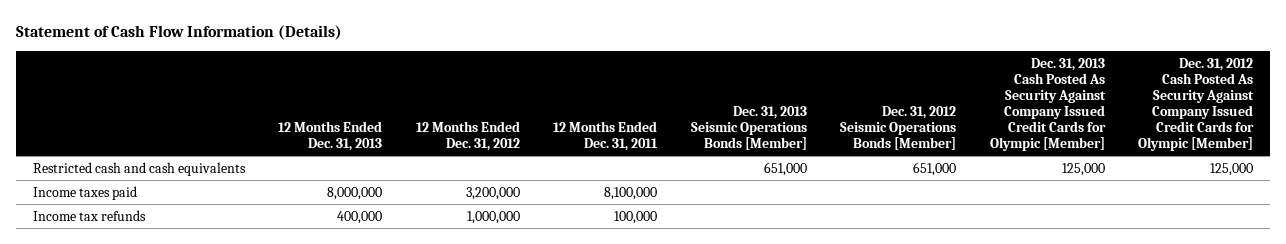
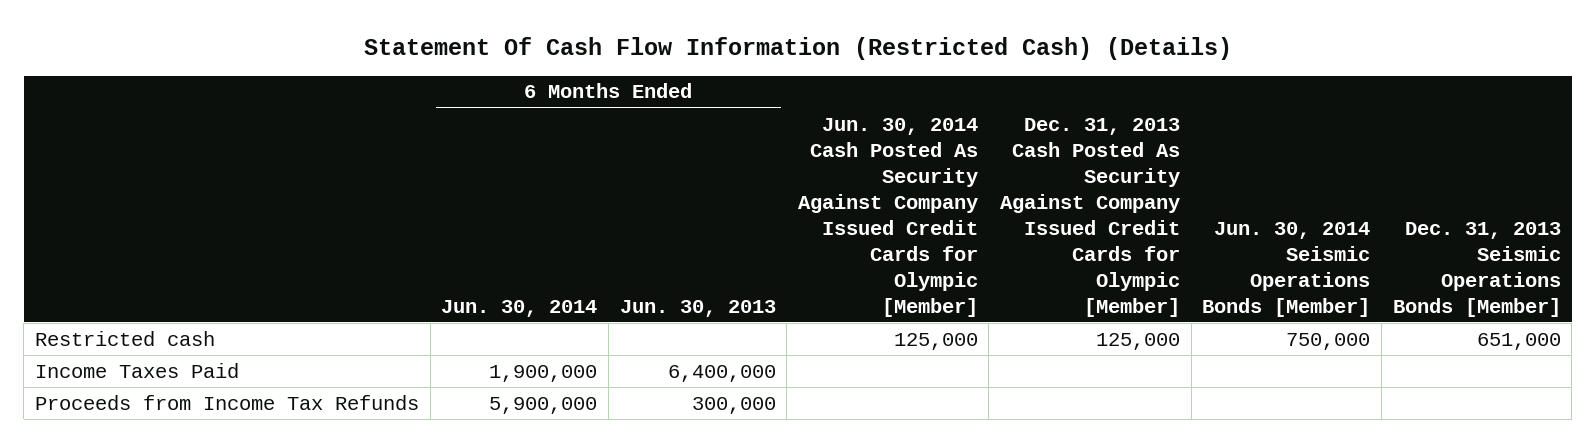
- Statement of Cash Flow Information (Details)
+ Statement Of Cash Flow Information (Restricted Cash) (Details)
- | 12 Months Ended Dec. 31, 2013 | 12 Months Ended Dec. 31, 2012 | 12 Months Ended Dec. 31, 2011 | Dec. 31, 2013 Seismic Operations Bonds [Member] | Dec. 31, 2012 Seismic Operations Bonds [Member] | Dec. 31, 2013 Cash Posted As Security Against Company Issued Credit Cards for Olympic [Member] | Dec. 31, 2012 Cash Posted As Security Against Company Issued Credit Cards for Olympic [Member]
+ | 6 Months Ended Jun. 30, 2014 | 6 Months Ended Jun. 30, 2013 | Jun. 30, 2014 Cash Posted As Security Against Company Issued Credit Cards for Olympic [Member] | Dec. 31, 2013 Cash Posted As Security Against Company Issued Credit Cards for Olympic [Member] | Jun. 30, 2014 Seismic Operations Bonds [Member] | Dec. 31, 2013 Seismic Operations Bonds [Member]
- Restricted cash and cash equivalents | | | | 651,000 | 651,000 | 125,000 | 125,000
- Income taxes paid | 8,000,000 | 3,200,000 | 8,100,000 | | | |
- Income tax refunds | 400,000 | 1,000,000 | 100,000 | | | |
+ Restricted cash | | | 125,000 | 125,000 | 750,000 | 651,000
+ Income Taxes Paid | 1,900,000 | 6,400,000 | | | |
+ Proceeds from Income Tax Refunds | 5,900,000 | 300,000 | | | |

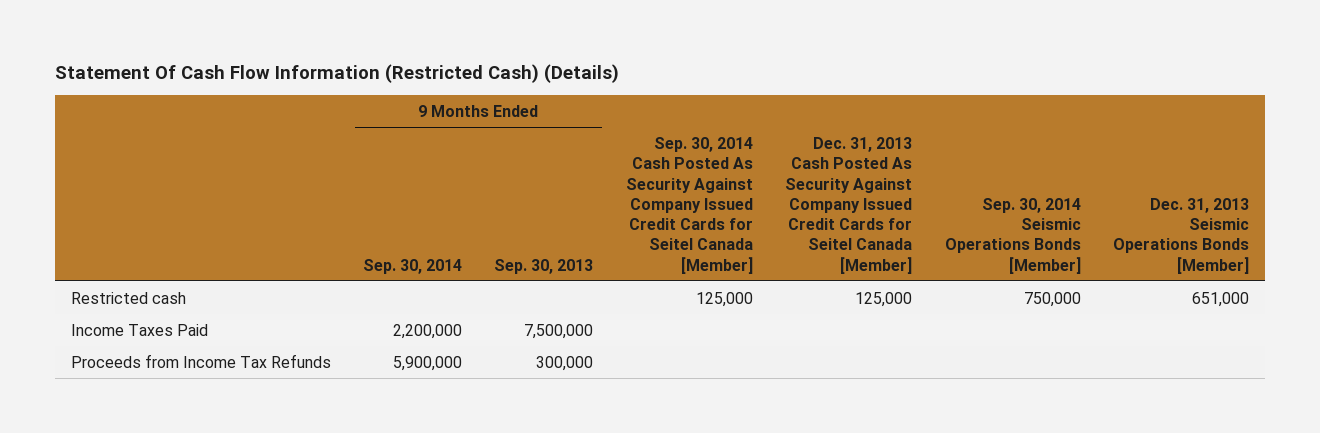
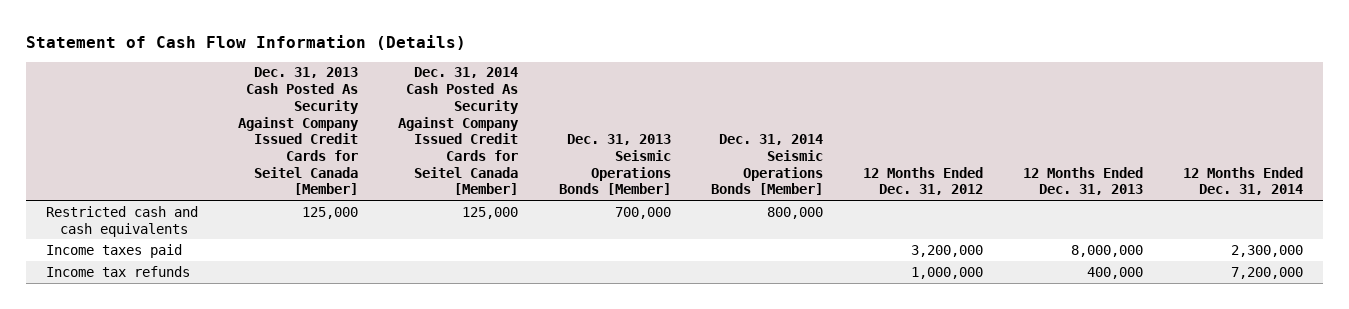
- Statement Of Cash Flow Information (Restricted Cash) (Details)
+ Statement of Cash Flow Information (Details)
- | 9 Months Ended Sep. 30, 2014 | 9 Months Ended Sep. 30, 2013 | Sep. 30, 2014 Cash Posted As Security Against Company Issued Credit Cards for Seitel Canada [Member] | Dec. 31, 2013 Cash Posted As Security Against Company Issued Credit Cards for Seitel Canada [Member] | Sep. 30, 2014 Seismic Operations Bonds [Member] | Dec. 31, 2013 Seismic Operations Bonds [Member]
+ | Dec. 31, 2013 Cash Posted As Security Against Company Issued Credit Cards for Seitel Canada [Member] | Dec. 31, 2014 Cash Posted As Security Against Company Issued Credit Cards for Seitel Canada [Member] | Dec. 31, 2013 Seismic Operations Bonds [Member] | Dec. 31, 2014 Seismic Operations Bonds [Member] | 12 Months Ended Dec. 31, 2012 | 12 Months Ended Dec. 31, 2013 | 12 Months Ended Dec. 31, 2014
- Restricted cash | | | 125,000 | 125,000 | 750,000 | 651,000
- Income Taxes Paid | 2,200,000 | 7,500,000 | | | |
- Proceeds from Income Tax Refunds | 5,900,000 | 300,000 | | | |
+ Restricted cash and cash equivalents | 125,000 | 125,000 | 700,000 | 800,000 | | |
+ Income taxes paid | | | | | 3,200,000 | 8,000,000 | 2,300,000
+ Income tax refunds | | | | | 1,000,000 | 400,000 | 7,200,000

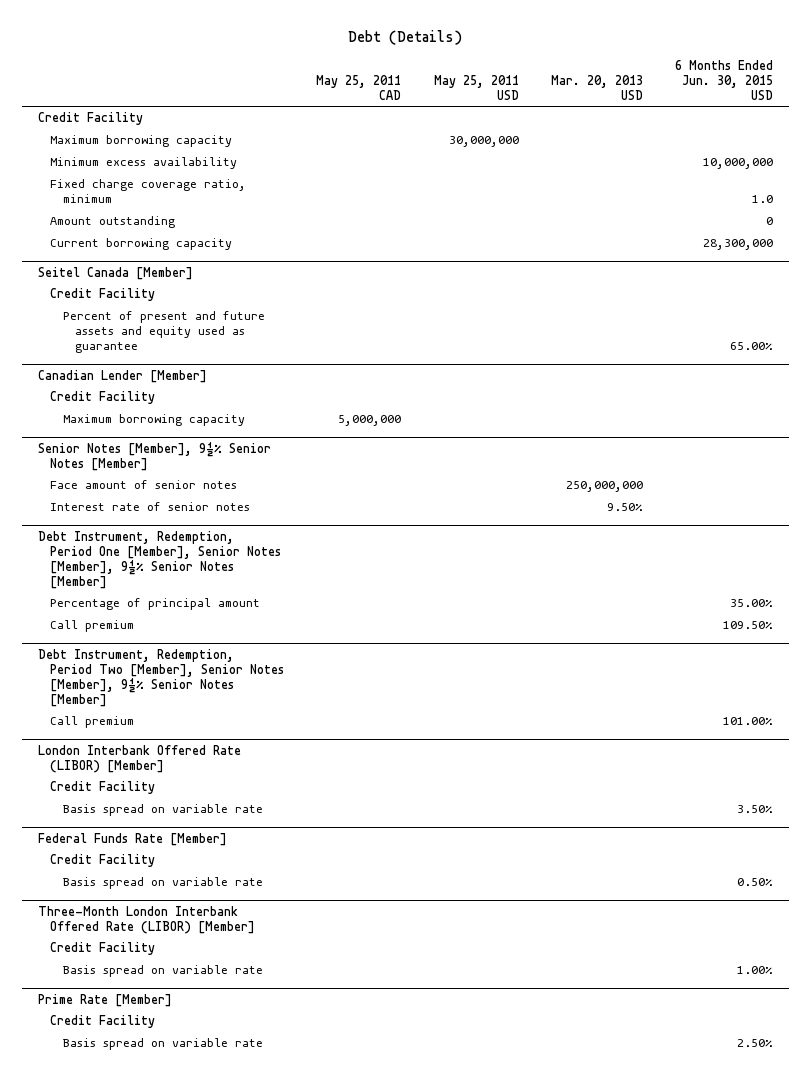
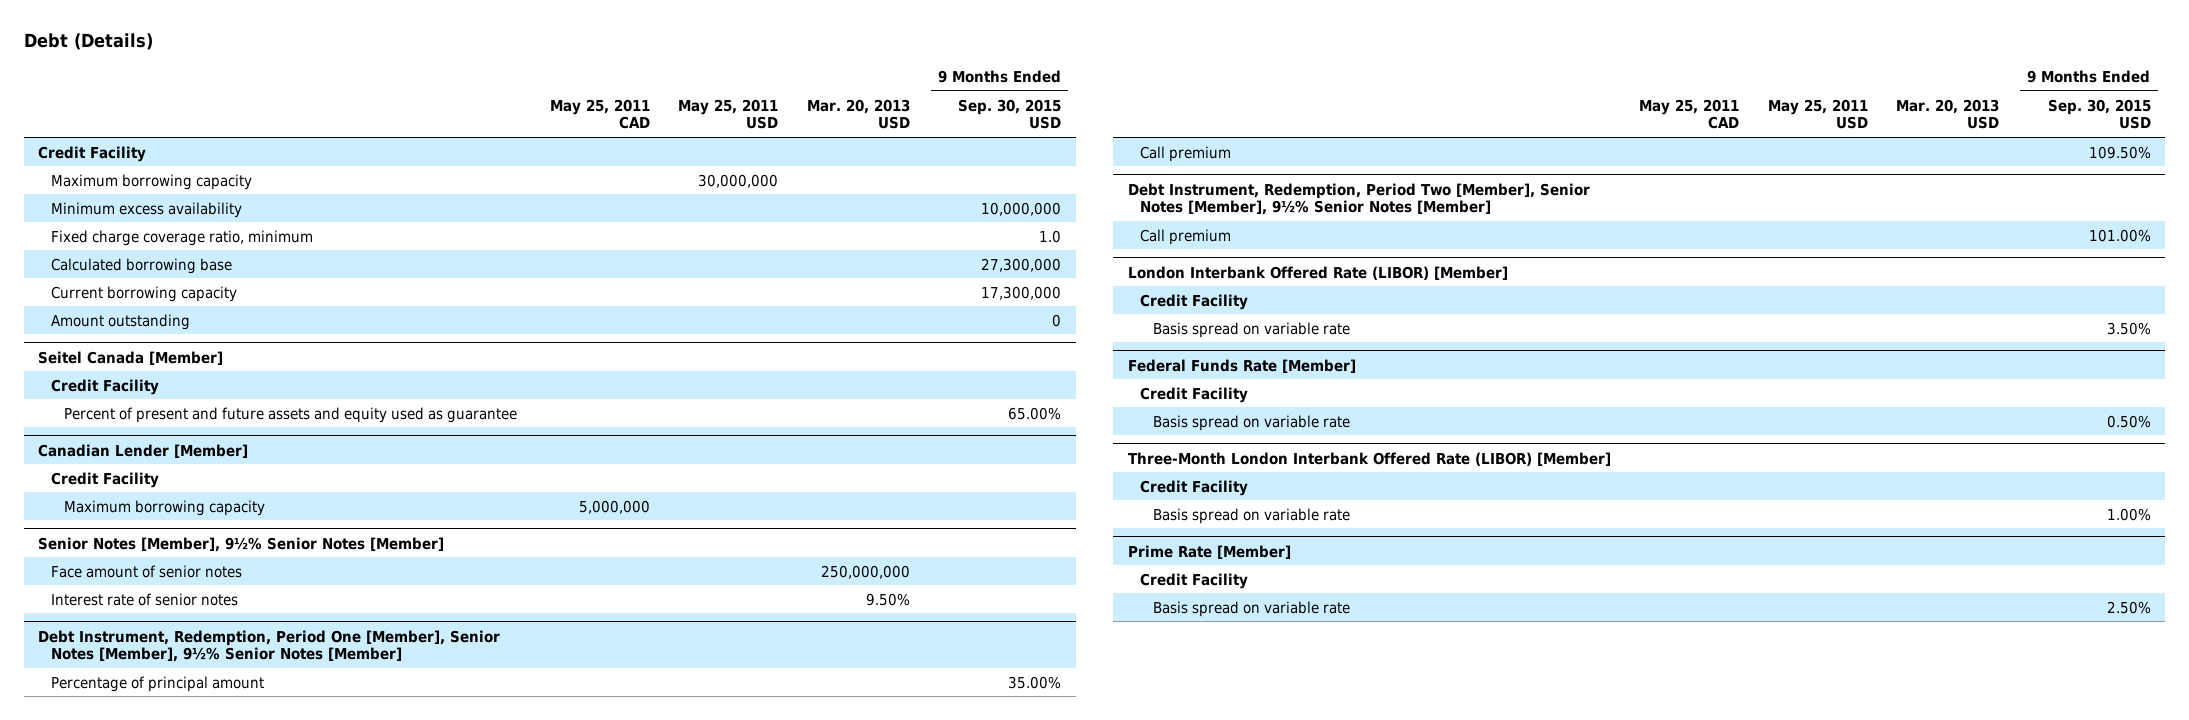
- | May 25, 2011 CAD | May 25, 2011 USD | Mar. 20, 2013 USD | 6 Months Ended Jun. 30, 2015 USD
+ | May 25, 2011 CAD | May 25, 2011 USD | Mar. 20, 2013 USD | 9 Months Ended Sep. 30, 2015 USD
+ Calculated borrowing base | | | | 27,300,000
moved down: Amount outstanding | | | | 0

